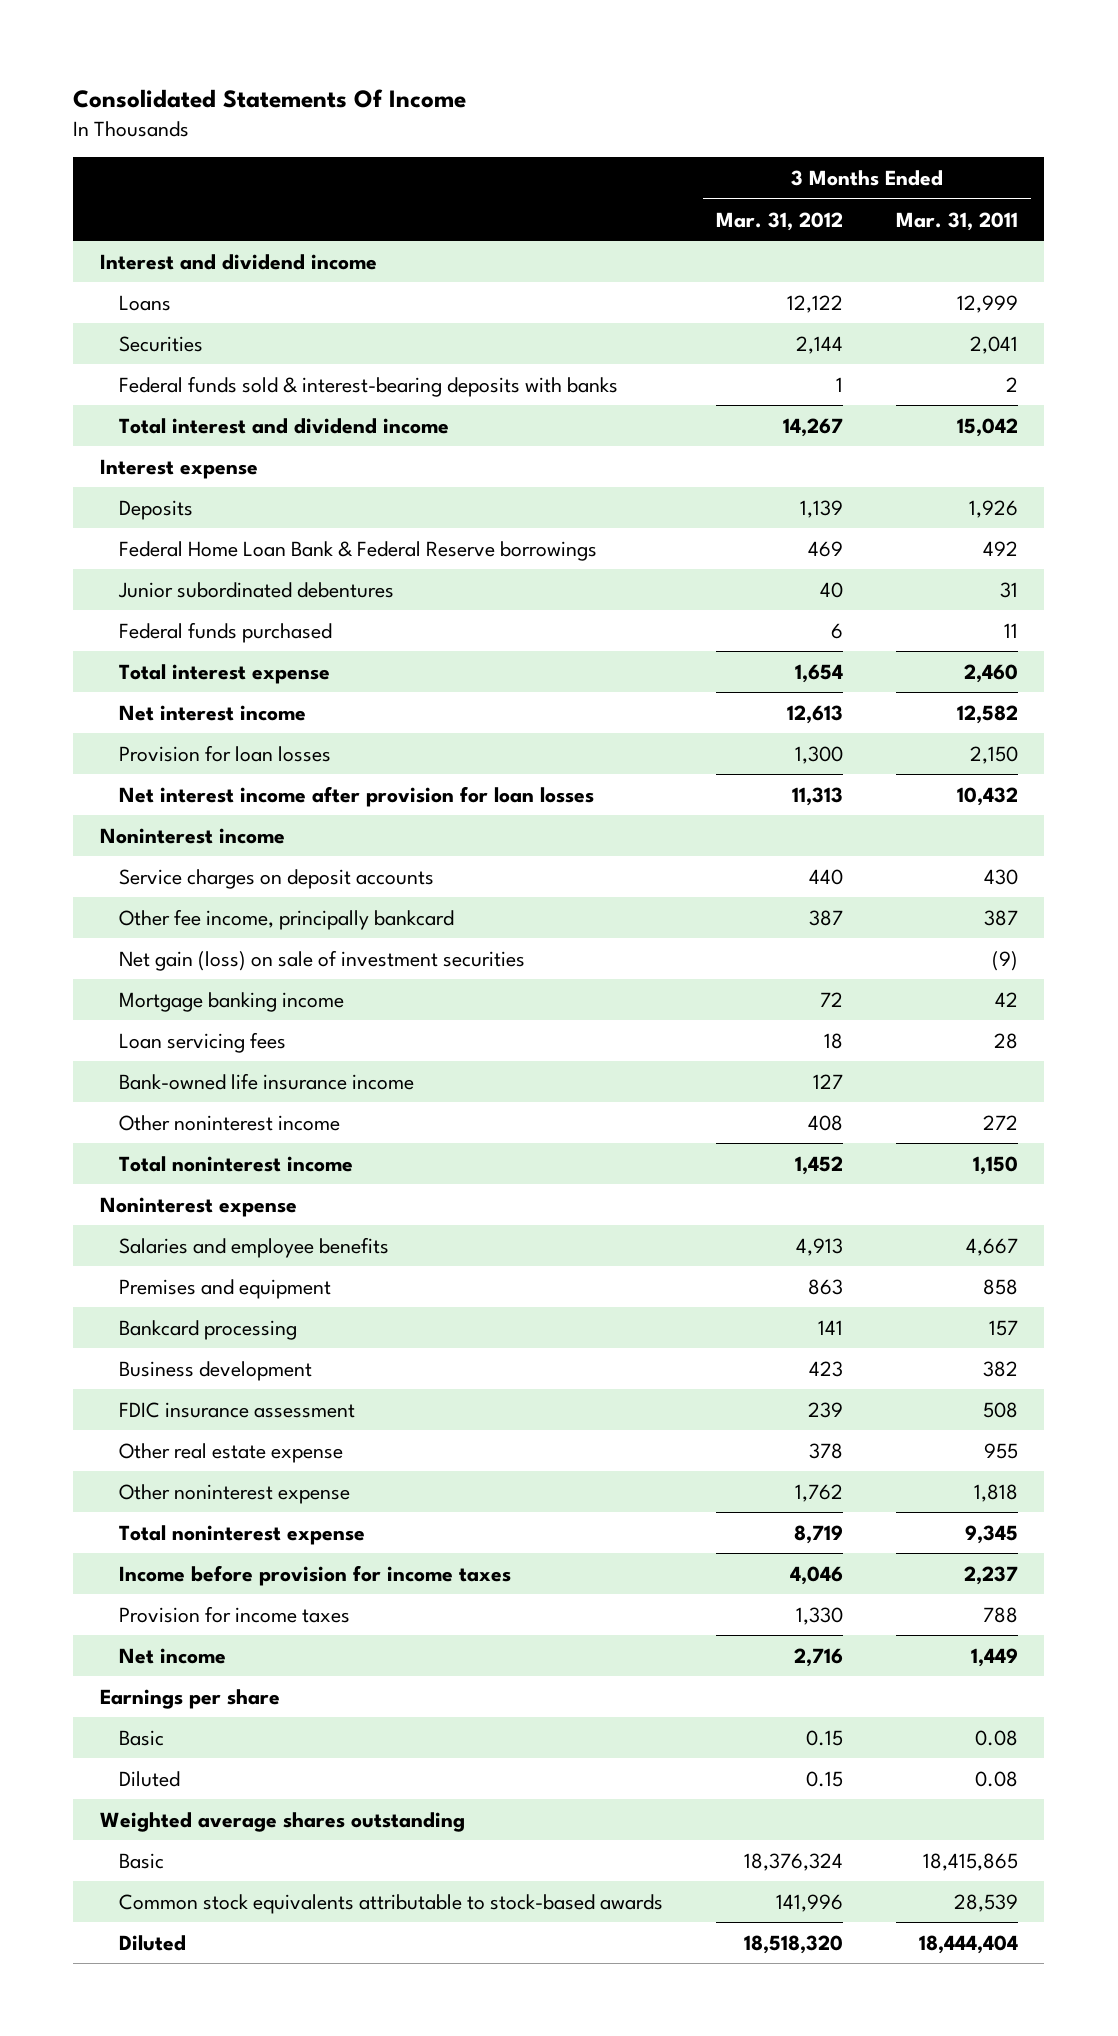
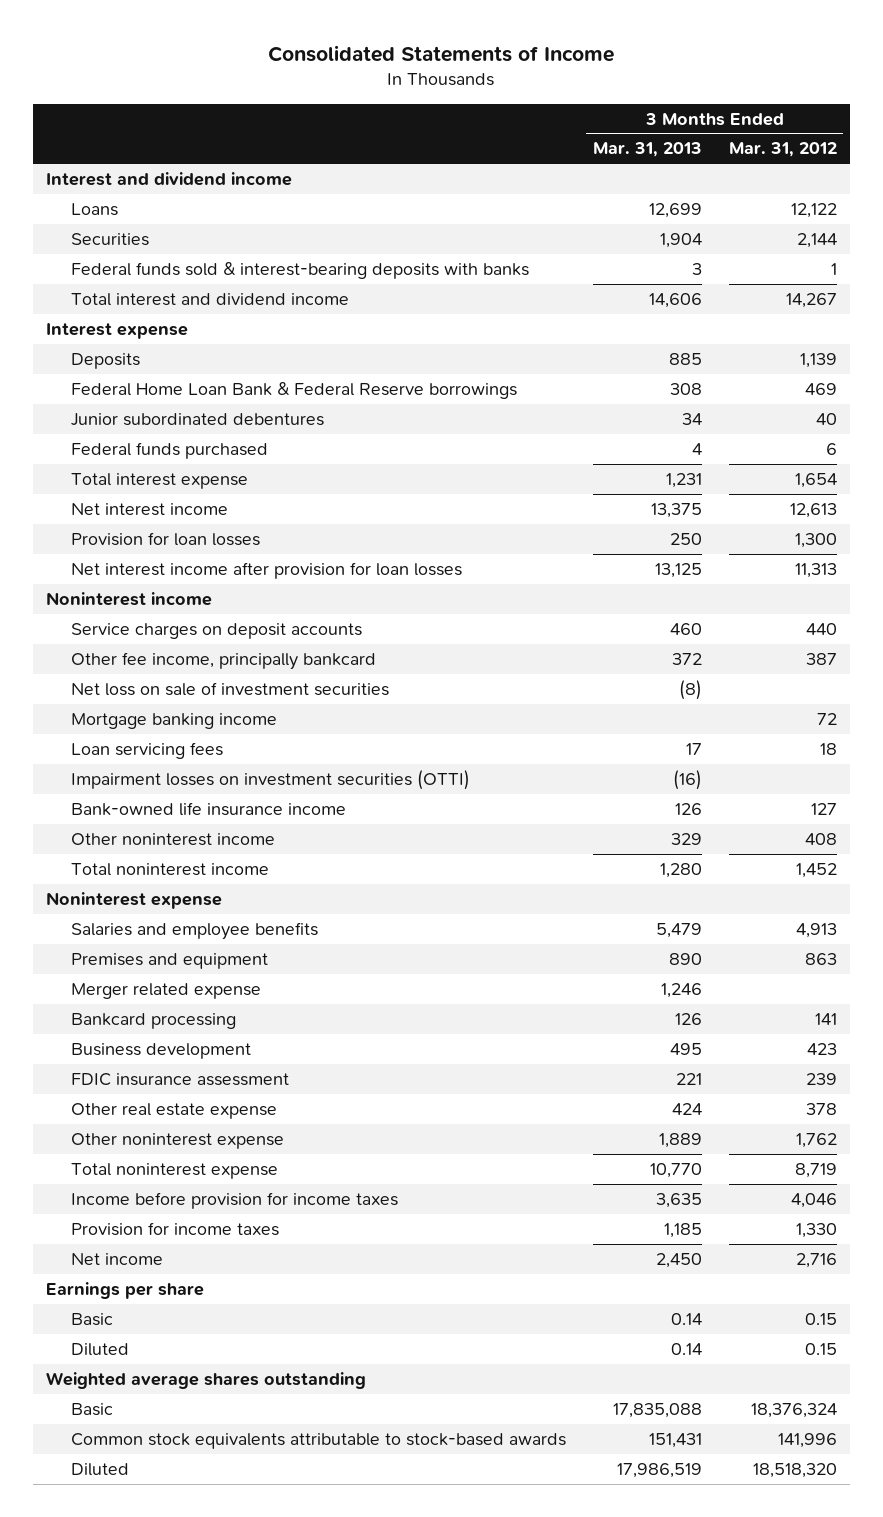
- Consolidated Statements Of Income
+ Consolidated Statements of Income
- | 3 Months Ended Mar. 31, 2012 | 3 Months Ended Mar. 31, 2011
+ | 3 Months Ended Mar. 31, 2013 | 3 Months Ended Mar. 31, 2012
- Net gain (loss) on sale of investment securities | | (9)
+ Net loss on sale of investment securities | (8) |
+ Impairment losses on investment securities (OTTI) | (16) |
+ Merger related expense | 1,246 |

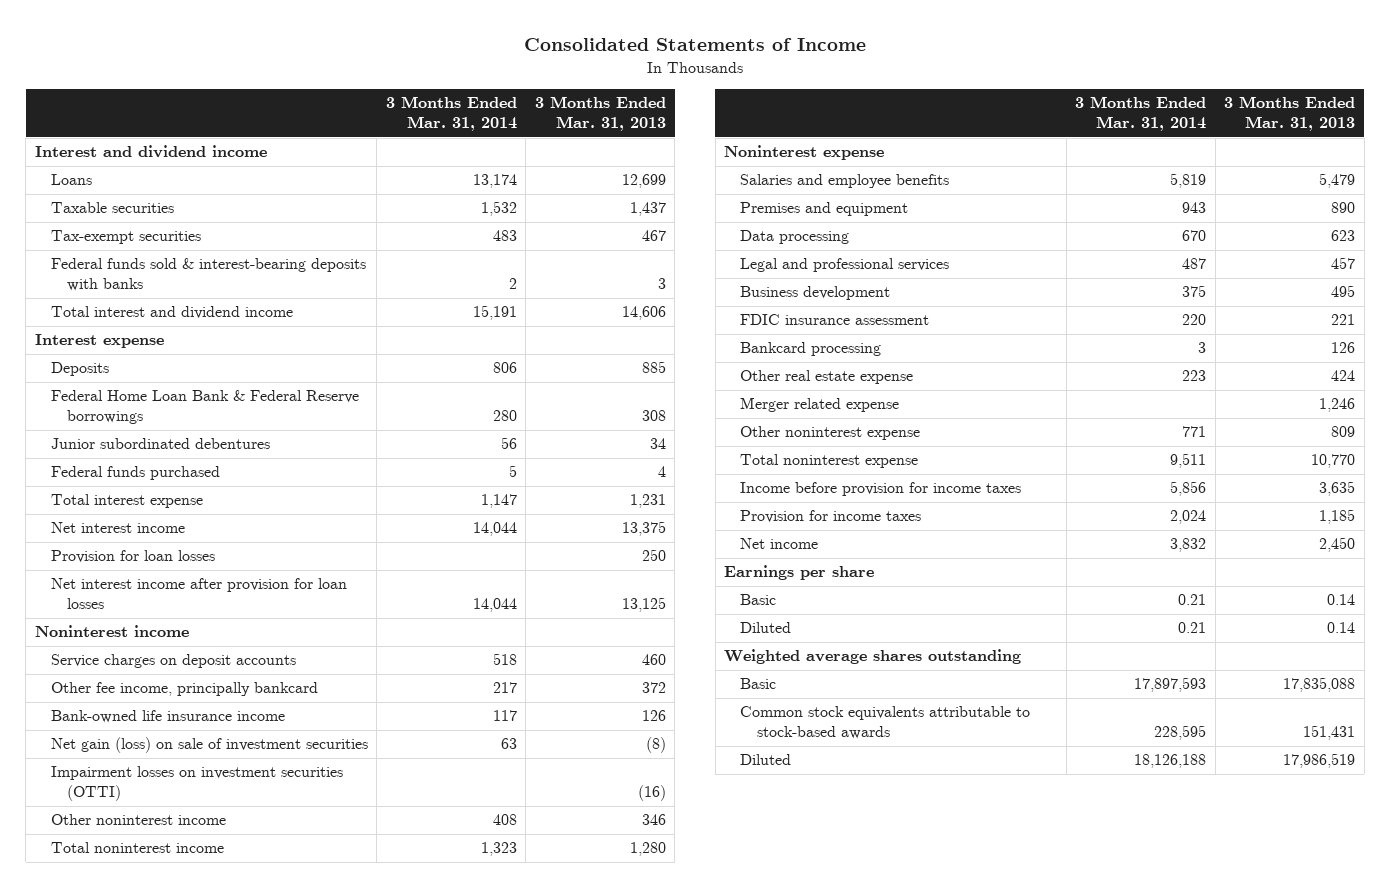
- | 3 Months Ended Mar. 31, 2013 | 3 Months Ended Mar. 31, 2012
+ | 3 Months Ended Mar. 31, 2014 | 3 Months Ended Mar. 31, 2013
- Securities | 1,904 | 2,144
+ Taxable securities | 1,532 | 1,437
+ Tax-exempt securities | 483 | 467
- Net loss on sale of investment securities | (8) |
- Mortgage banking income | | 72
- Loan servicing fees | 17 | 18
- Other noninterest income | 329 | 408
+ Net gain (loss) on sale of investment securities | 63 | (8)
moved down: Impairment losses on investment securities (OTTI) | | (16)
+ Other noninterest income | 408 | 346
+ Data processing | 670 | 623
+ Legal and professional services | 487 | 457
moved down: Bankcard processing | 3 | 126
- Other noninterest expense | 1,889 | 1,762
moved down: Merger related expense | | 1,246
+ Other noninterest expense | 771 | 809

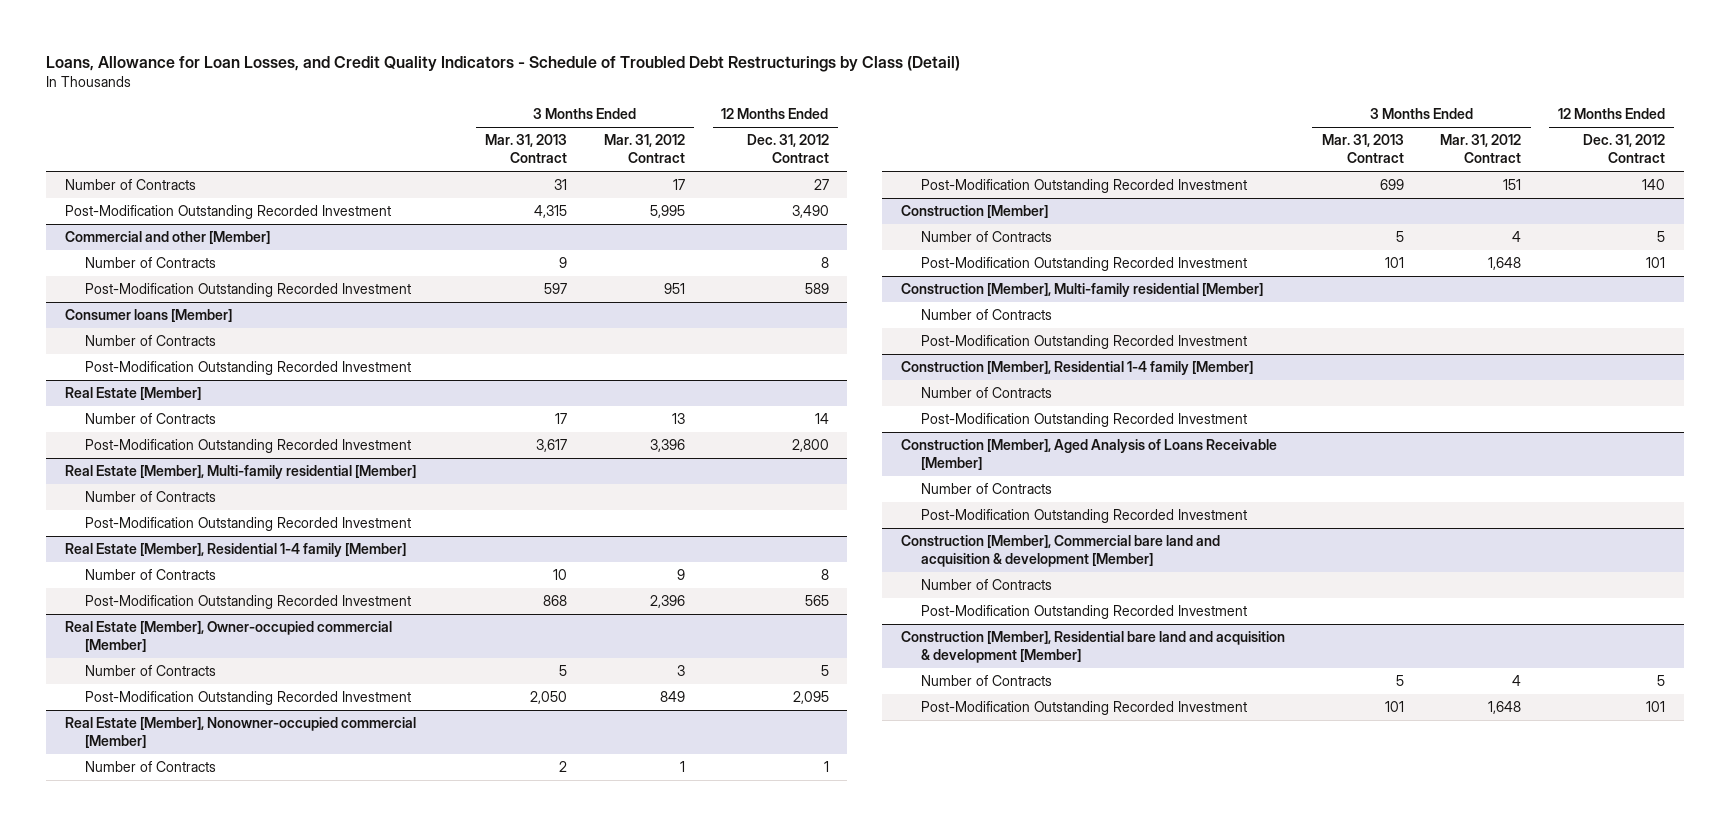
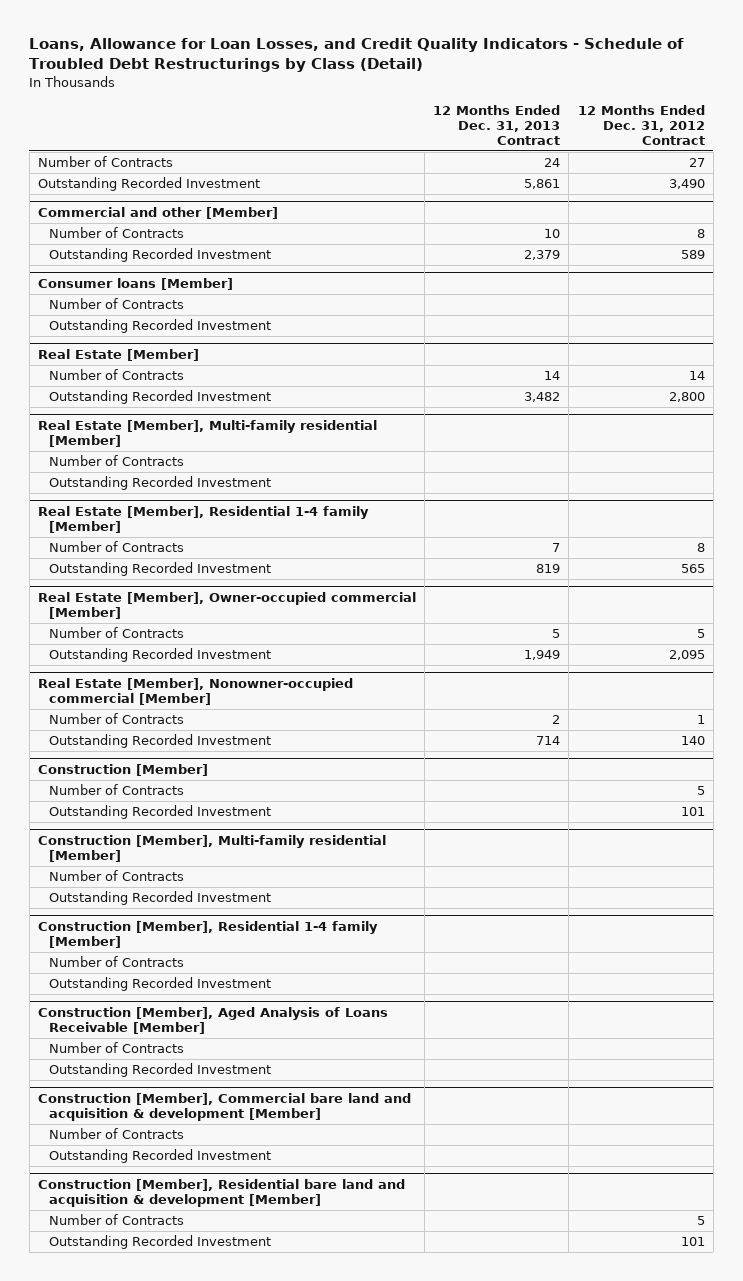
- | 3 Months Ended Mar. 31, 2013 Contract | 3 Months Ended Mar. 31, 2012 Contract | 12 Months Ended Dec. 31, 2012 Contract
+ | 12 Months Ended Dec. 31, 2013 Contract | 12 Months Ended Dec. 31, 2012 Contract
- Post-Modification Outstanding Recorded Investment | 4,315 | 5,995 | 3,490
+ Outstanding Recorded Investment | 5,861 | 3,490
@ Commercial and other [Member]
- Post-Modification Outstanding Recorded Investment | 597 | 951 | 589
+ Outstanding Recorded Investment | 2,379 | 589
@ Consumer loans [Member]
- Post-Modification Outstanding Recorded Investment
+ Outstanding Recorded Investment
@ Real Estate [Member]
- Post-Modification Outstanding Recorded Investment | 3,617 | 3,396 | 2,800
+ Outstanding Recorded Investment | 3,482 | 2,800
@ Real Estate [Member], Multi-family residential [Member]
- Post-Modification Outstanding Recorded Investment
+ Outstanding Recorded Investment
@ Real Estate [Member], Residential 1-4 family [Member]
- Post-Modification Outstanding Recorded Investment | 868 | 2,396 | 565
+ Outstanding Recorded Investment | 819 | 565
@ Real Estate [Member], Owner-occupied commercial [Member]
- Post-Modification Outstanding Recorded Investment | 2,050 | 849 | 2,095
+ Outstanding Recorded Investment | 1,949 | 2,095
@ Real Estate [Member], Nonowner-occupied commercial [Member]
- Post-Modification Outstanding Recorded Investment | 699 | 151 | 140
+ Outstanding Recorded Investment | 714 | 140
@ Construction [Member]
- Post-Modification Outstanding Recorded Investment | 101 | 1,648 | 101
+ Outstanding Recorded Investment | | 101
@ Construction [Member], Multi-family residential [Member]
- Post-Modification Outstanding Recorded Investment
+ Outstanding Recorded Investment
@ Construction [Member], Residential 1-4 family [Member]
- Post-Modification Outstanding Recorded Investment
+ Outstanding Recorded Investment
@ Construction [Member], Aged Analysis of Loans Receivable [Member]
- Post-Modification Outstanding Recorded Investment
+ Outstanding Recorded Investment
@ Construction [Member], Commercial bare land and acquisition & development [Member]
- Post-Modification Outstanding Recorded Investment
+ Outstanding Recorded Investment
@ Construction [Member], Residential bare land and acquisition & development [Member]
- Post-Modification Outstanding Recorded Investment | 101 | 1,648 | 101
+ Outstanding Recorded Investment | | 101

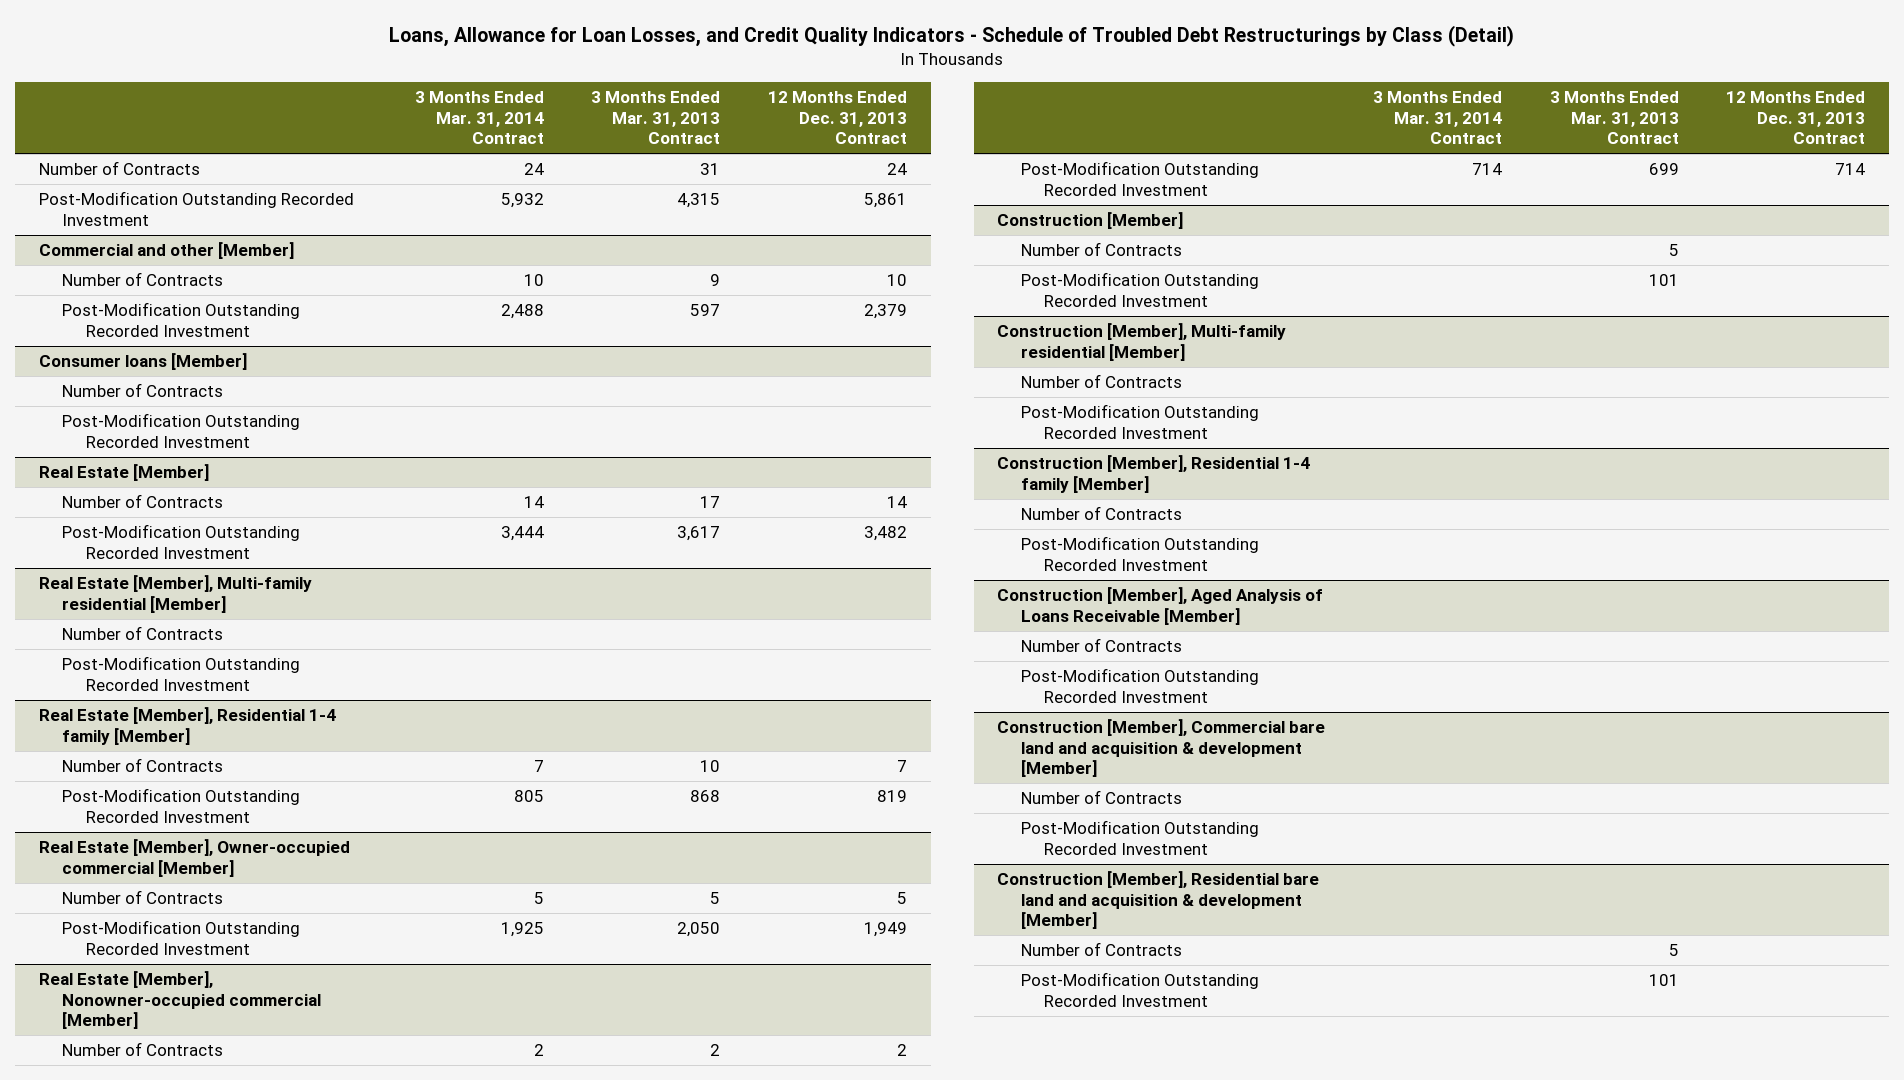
- | 12 Months Ended Dec. 31, 2013 Contract | 12 Months Ended Dec. 31, 2012 Contract
+ | 3 Months Ended Mar. 31, 2014 Contract | 3 Months Ended Mar. 31, 2013 Contract | 12 Months Ended Dec. 31, 2013 Contract
- Outstanding Recorded Investment | 5,861 | 3,490
+ Post-Modification Outstanding Recorded Investment | 5,932 | 4,315 | 5,861
@ Commercial and other [Member]
- Outstanding Recorded Investment | 2,379 | 589
+ Post-Modification Outstanding Recorded Investment | 2,488 | 597 | 2,379
@ Consumer loans [Member]
- Outstanding Recorded Investment
+ Post-Modification Outstanding Recorded Investment
@ Real Estate [Member]
- Outstanding Recorded Investment | 3,482 | 2,800
+ Post-Modification Outstanding Recorded Investment | 3,444 | 3,617 | 3,482
@ Real Estate [Member], Multi-family residential [Member]
- Outstanding Recorded Investment
+ Post-Modification Outstanding Recorded Investment
@ Real Estate [Member], Residential 1-4 family [Member]
- Outstanding Recorded Investment | 819 | 565
+ Post-Modification Outstanding Recorded Investment | 805 | 868 | 819
@ Real Estate [Member], Owner-occupied commercial [Member]
- Outstanding Recorded Investment | 1,949 | 2,095
+ Post-Modification Outstanding Recorded Investment | 1,925 | 2,050 | 1,949
@ Real Estate [Member], Nonowner-occupied commercial [Member]
- Outstanding Recorded Investment | 714 | 140
+ Post-Modification Outstanding Recorded Investment | 714 | 699 | 714
@ Construction [Member]
- Outstanding Recorded Investment | | 101
+ Post-Modification Outstanding Recorded Investment | | 101 |
@ Construction [Member], Multi-family residential [Member]
- Outstanding Recorded Investment
+ Post-Modification Outstanding Recorded Investment
@ Construction [Member], Residential 1-4 family [Member]
- Outstanding Recorded Investment
+ Post-Modification Outstanding Recorded Investment
@ Construction [Member], Aged Analysis of Loans Receivable [Member]
- Outstanding Recorded Investment
+ Post-Modification Outstanding Recorded Investment
@ Construction [Member], Commercial bare land and acquisition & development [Member]
- Outstanding Recorded Investment
+ Post-Modification Outstanding Recorded Investment
@ Construction [Member], Residential bare land and acquisition & development [Member]
- Outstanding Recorded Investment | | 101
+ Post-Modification Outstanding Recorded Investment | | 101 |

